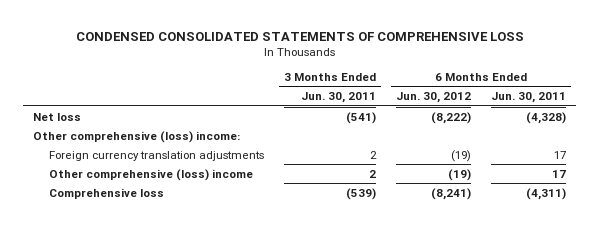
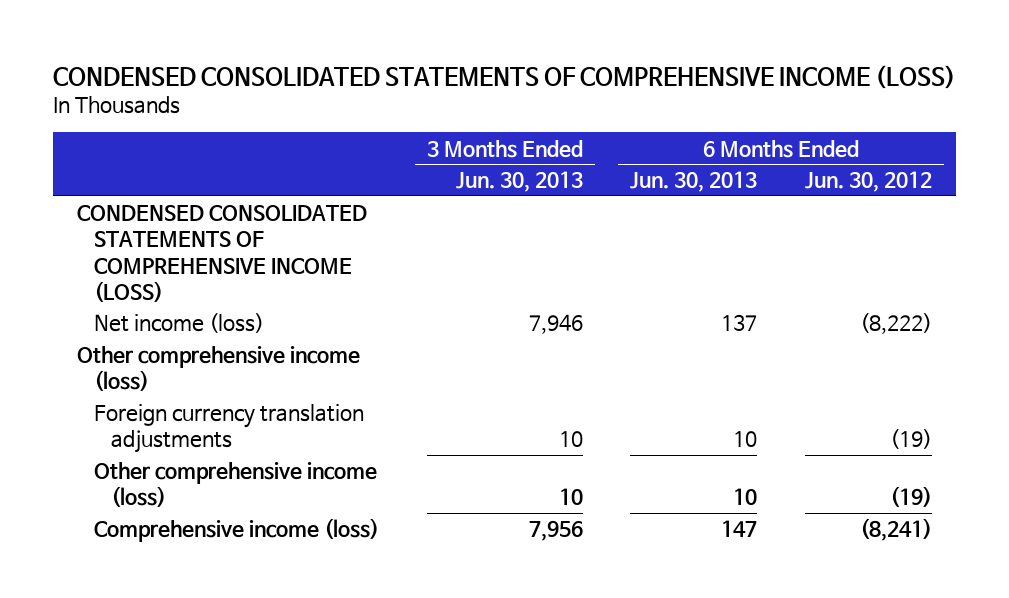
- CONDENSED CONSOLIDATED STATEMENTS OF COMPREHENSIVE LOSS
+ CONDENSED CONSOLIDATED STATEMENTS OF COMPREHENSIVE INCOME (LOSS)
- | 3 Months Ended Jun. 30, 2011 | 6 Months Ended Jun. 30, 2012 | 6 Months Ended Jun. 30, 2011
+ | 3 Months Ended Jun. 30, 2013 | 6 Months Ended Jun. 30, 2013 | 6 Months Ended Jun. 30, 2012
- Net loss | (541) | (8,222) | (4,328)
- Other comprehensive (loss) income:
+ CONDENSED CONSOLIDATED STATEMENTS OF COMPREHENSIVE INCOME (LOSS)
+ Net income (loss) | 7,946 | 137 | (8,222)
+ Other comprehensive income (loss)
- Other comprehensive (loss) income | 2 | (19) | 17
- Comprehensive loss | (539) | (8,241) | (4,311)
+ Other comprehensive income (loss) | 10 | 10 | (19)
+ Comprehensive income (loss) | 7,956 | 147 | (8,241)

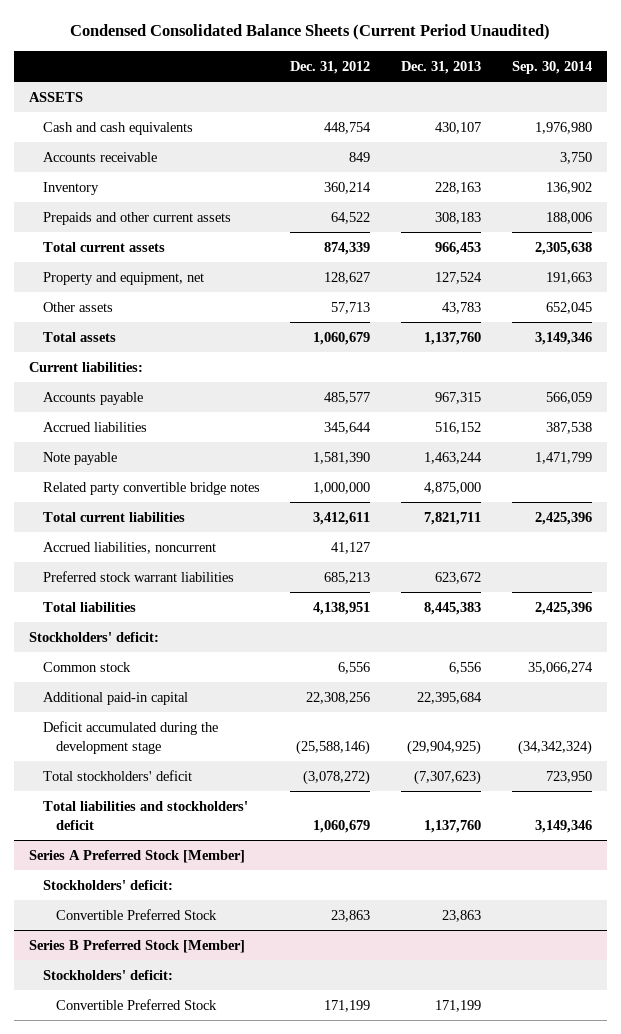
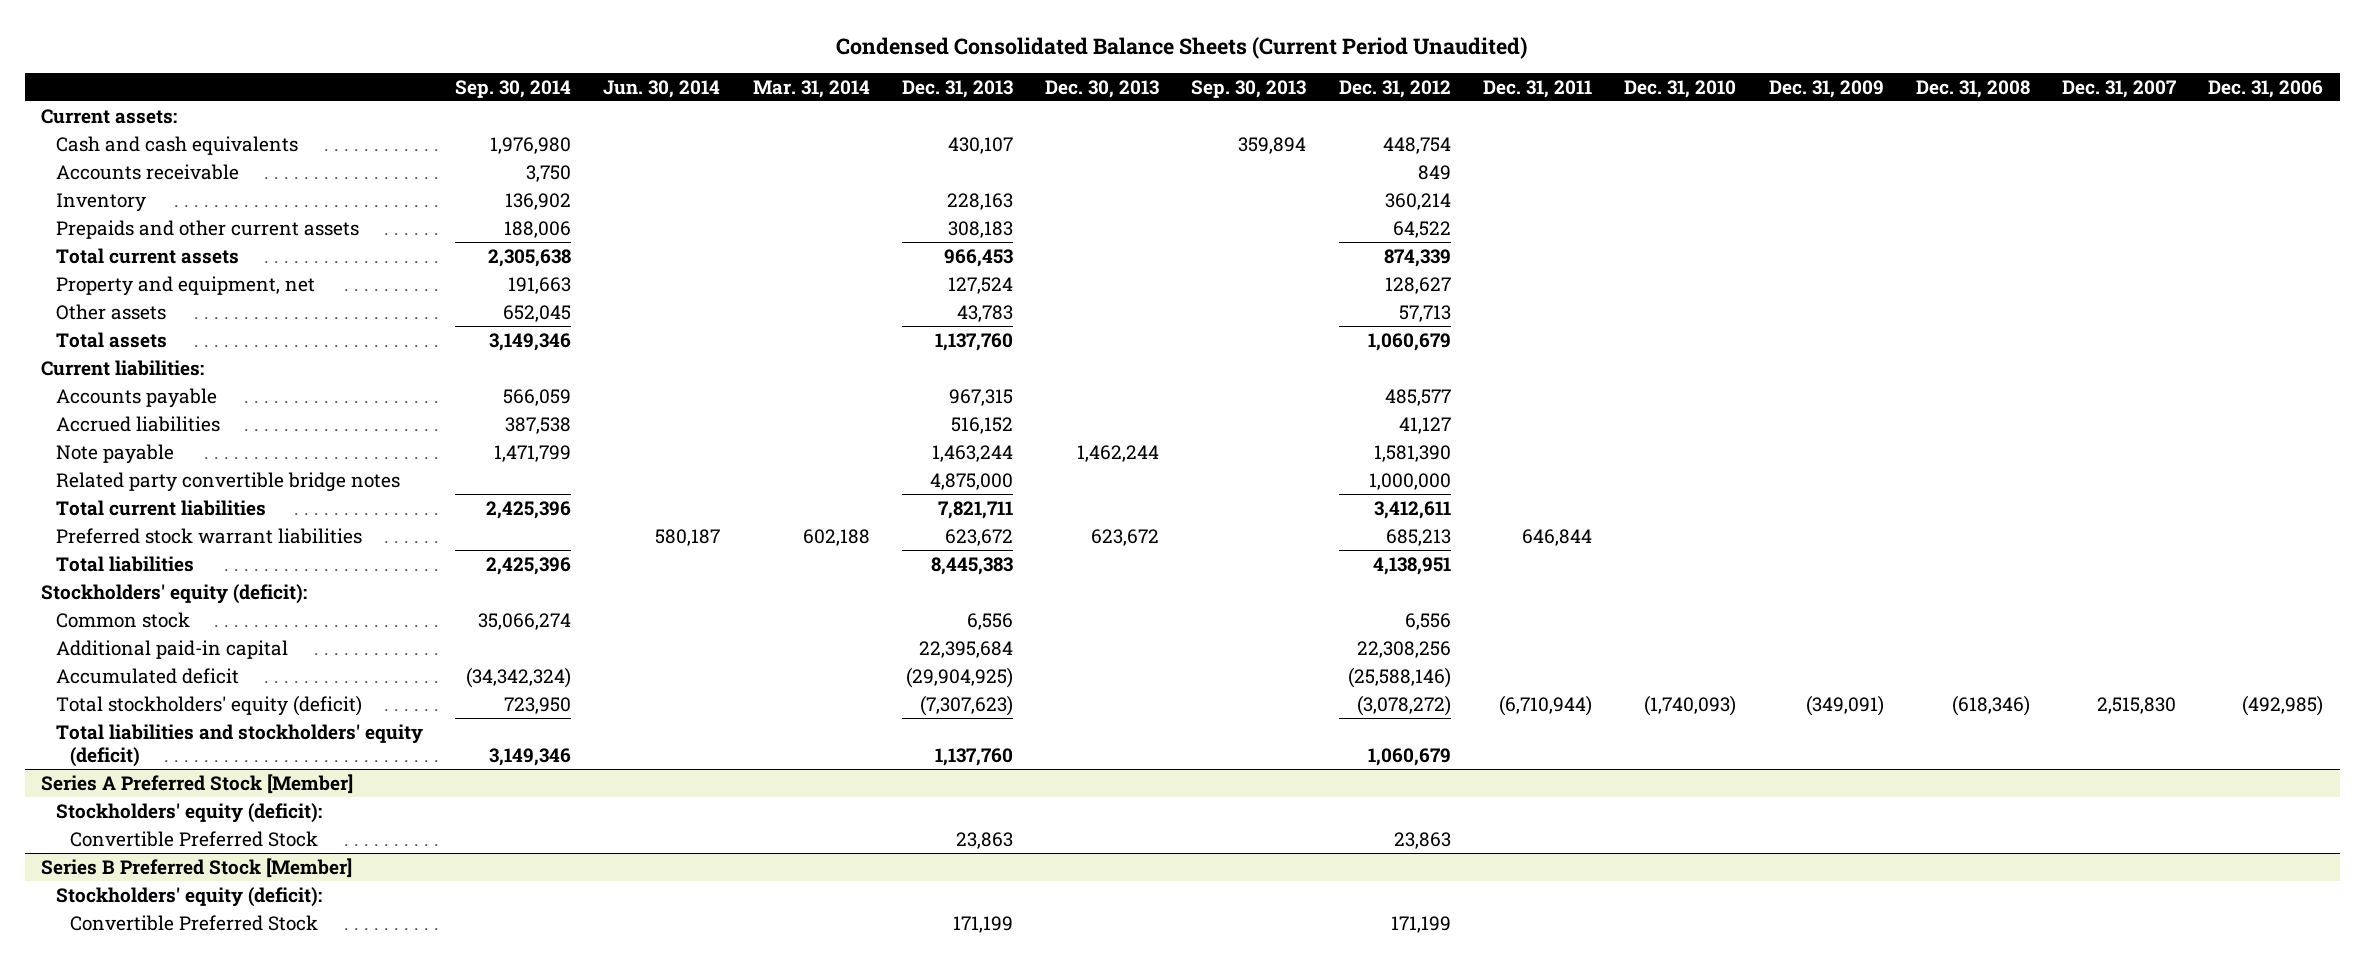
- | Dec. 31, 2012 | Dec. 31, 2013 | Sep. 30, 2014
+ | Sep. 30, 2014 | Jun. 30, 2014 | Mar. 31, 2014 | Dec. 31, 2013 | Dec. 30, 2013 | Sep. 30, 2013 | Dec. 31, 2012 | Dec. 31, 2011 | Dec. 31, 2010 | Dec. 31, 2009 | Dec. 31, 2008 | Dec. 31, 2007 | Dec. 31, 2006
- ASSETS
+ Current assets:
- Accrued liabilities | 345,644 | 516,152 | 387,538
+ Accrued liabilities | 387,538 | | | 516,152 | | | 41,127 | | | | | |
- Accrued liabilities, noncurrent | 41,127 | |
- Stockholders' deficit:
+ Stockholders' equity (deficit):
- Deficit accumulated during the development stage | (25,588,146) | (29,904,925) | (34,342,324)
- Total stockholders' deficit | (3,078,272) | (7,307,623) | 723,950
- Total liabilities and stockholders' deficit | 1,060,679 | 1,137,760 | 3,149,346
+ Accumulated deficit | (34,342,324) | | | (29,904,925) | | | (25,588,146) | | | | | |
+ Total stockholders' equity (deficit) | 723,950 | | | (7,307,623) | | | (3,078,272) | (6,710,944) | (1,740,093) | (349,091) | (618,346) | 2,515,830 | (492,985)
+ Total liabilities and stockholders' equity (deficit) | 3,149,346 | | | 1,137,760 | | | 1,060,679 | | | | | |
@ Series A Preferred Stock [Member]
- Stockholders' deficit:
+ Stockholders' equity (deficit):
@ Series B Preferred Stock [Member]
- Stockholders' deficit:
+ Stockholders' equity (deficit):

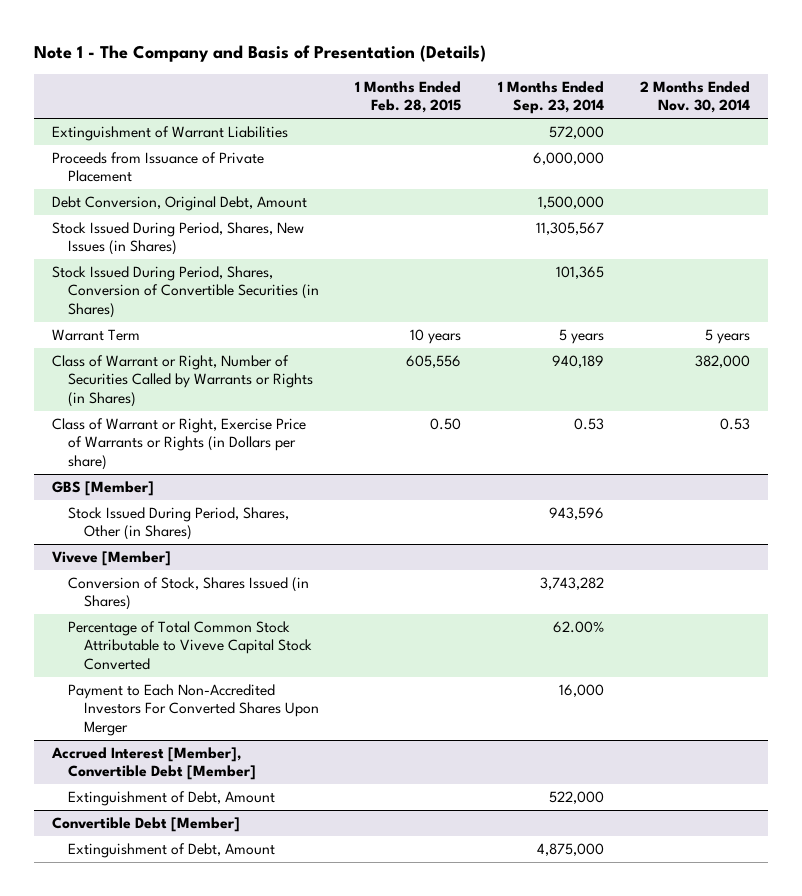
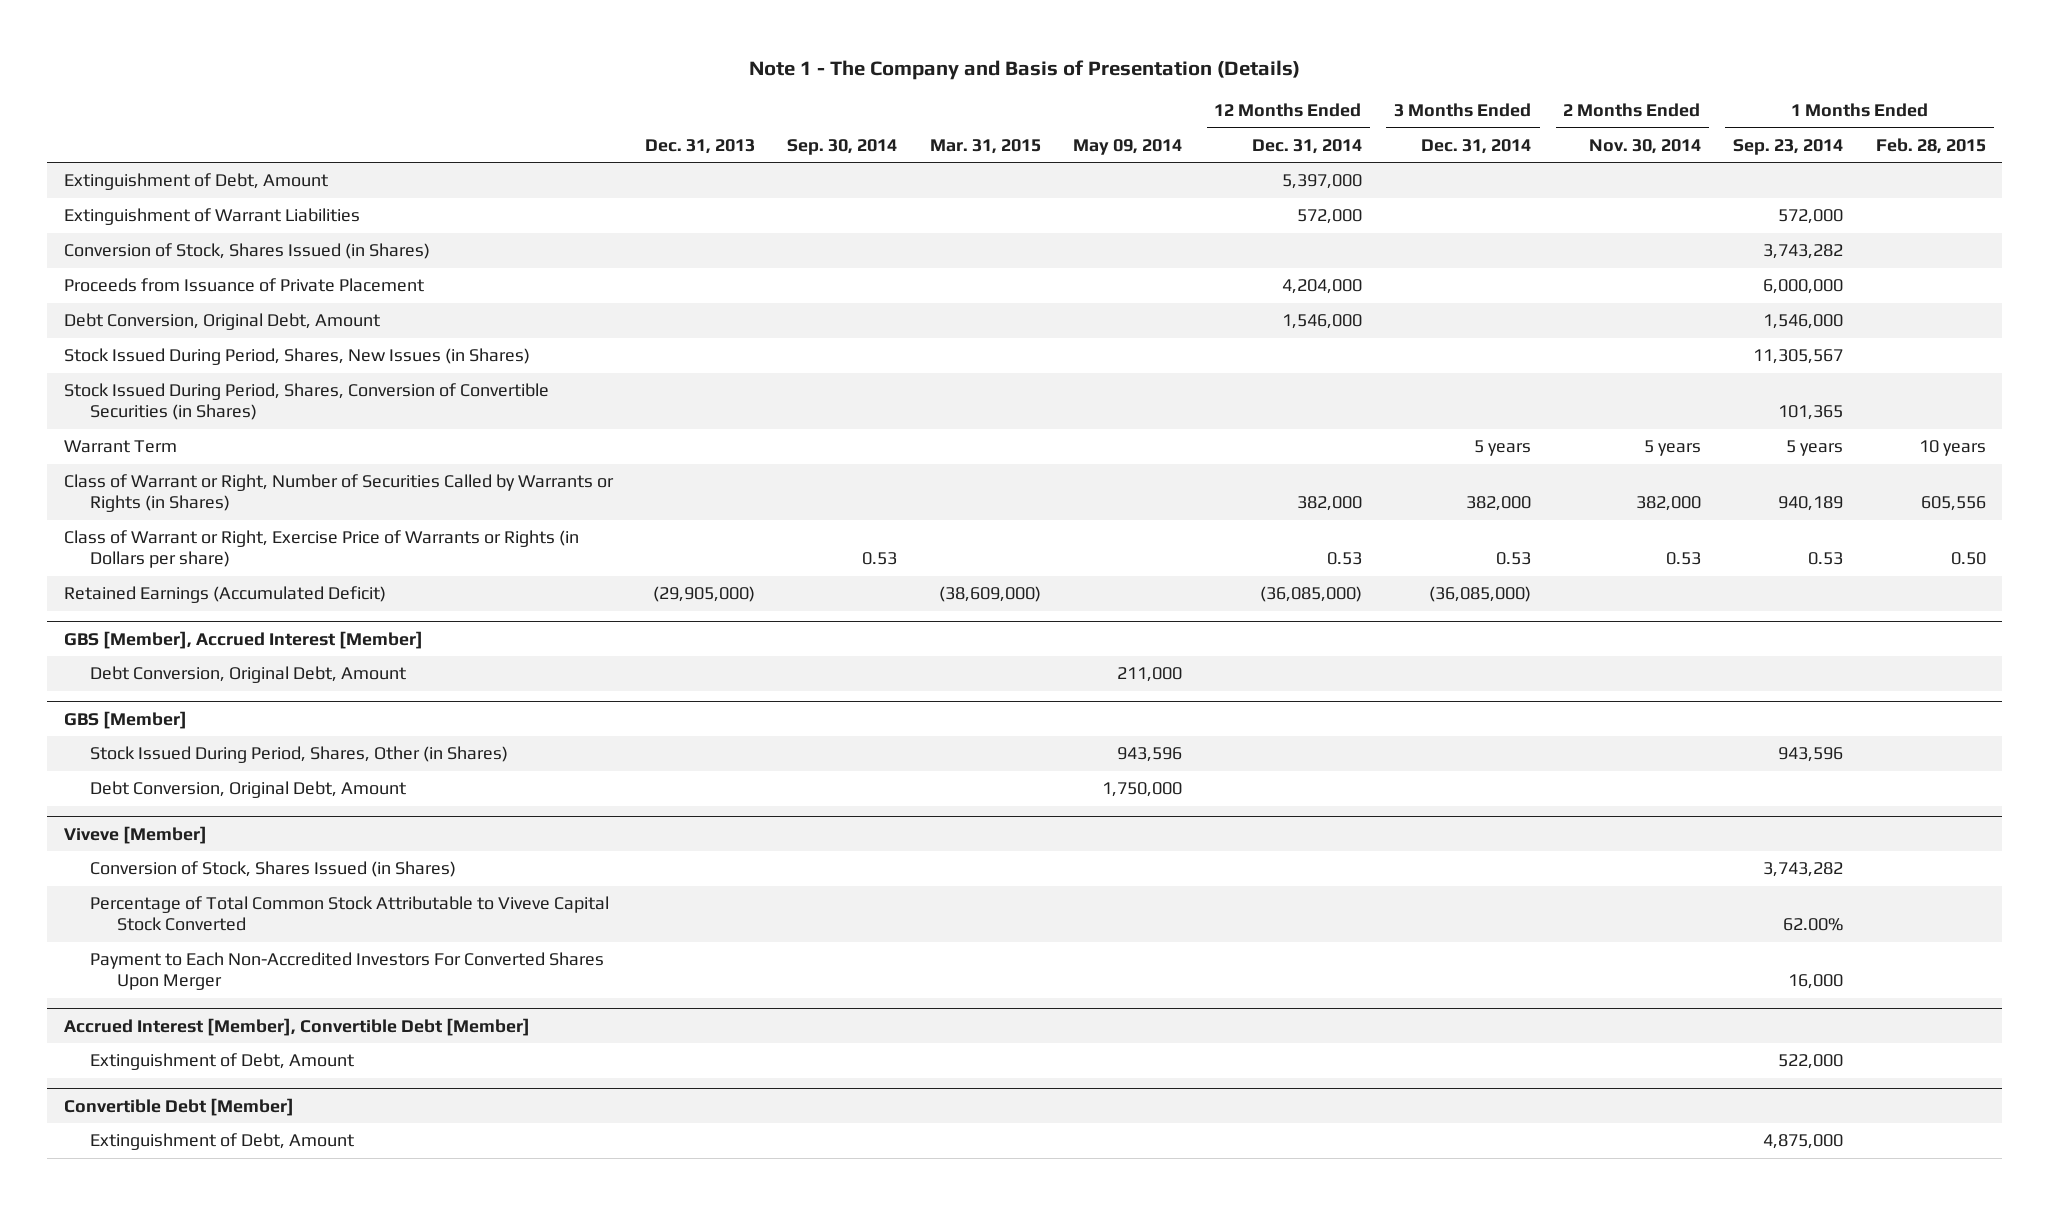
- | 1 Months Ended Feb. 28, 2015 | 1 Months Ended Sep. 23, 2014 | 2 Months Ended Nov. 30, 2014
+ | Dec. 31, 2013 | Sep. 30, 2014 | Mar. 31, 2015 | May 09, 2014 | 12 Months Ended Dec. 31, 2014 | 3 Months Ended Dec. 31, 2014 | 2 Months Ended Nov. 30, 2014 | 1 Months Ended Sep. 23, 2014 | 1 Months Ended Feb. 28, 2015
+ Extinguishment of Debt, Amount | | | | | 5,397,000 | | | |
+ Conversion of Stock, Shares Issued (in Shares) | | | | | | | | 3,743,282 |
- Debt Conversion, Original Debt, Amount | | 1,500,000 |
+ Debt Conversion, Original Debt, Amount | | | | | 1,546,000 | | | 1,546,000 |
+ Retained Earnings (Accumulated Deficit) | (29,905,000) | | (38,609,000) | | (36,085,000) | (36,085,000) | | |
+ GBS [Member], Accrued Interest [Member]
+ Debt Conversion, Original Debt, Amount | | | | 211,000 | | | | |
@ GBS [Member]
+ Debt Conversion, Original Debt, Amount | | | | 1,750,000 | | | | |

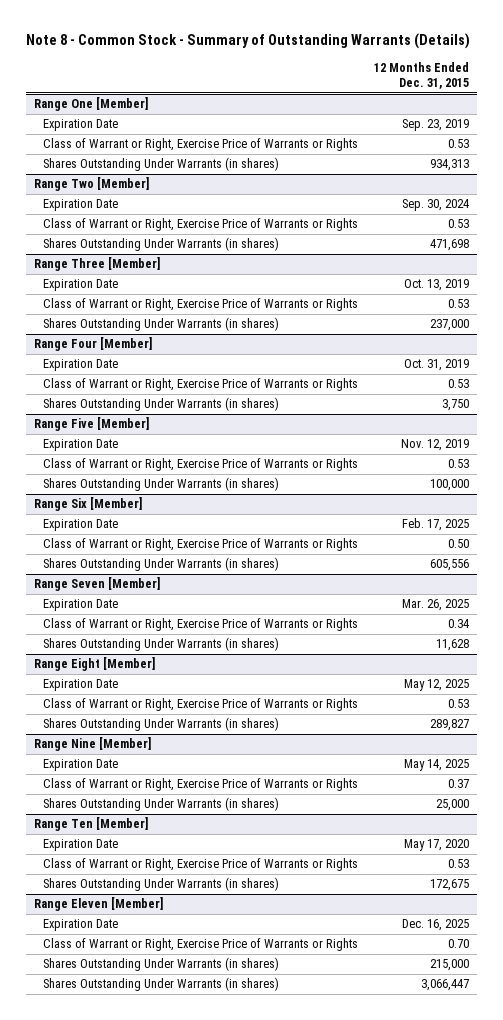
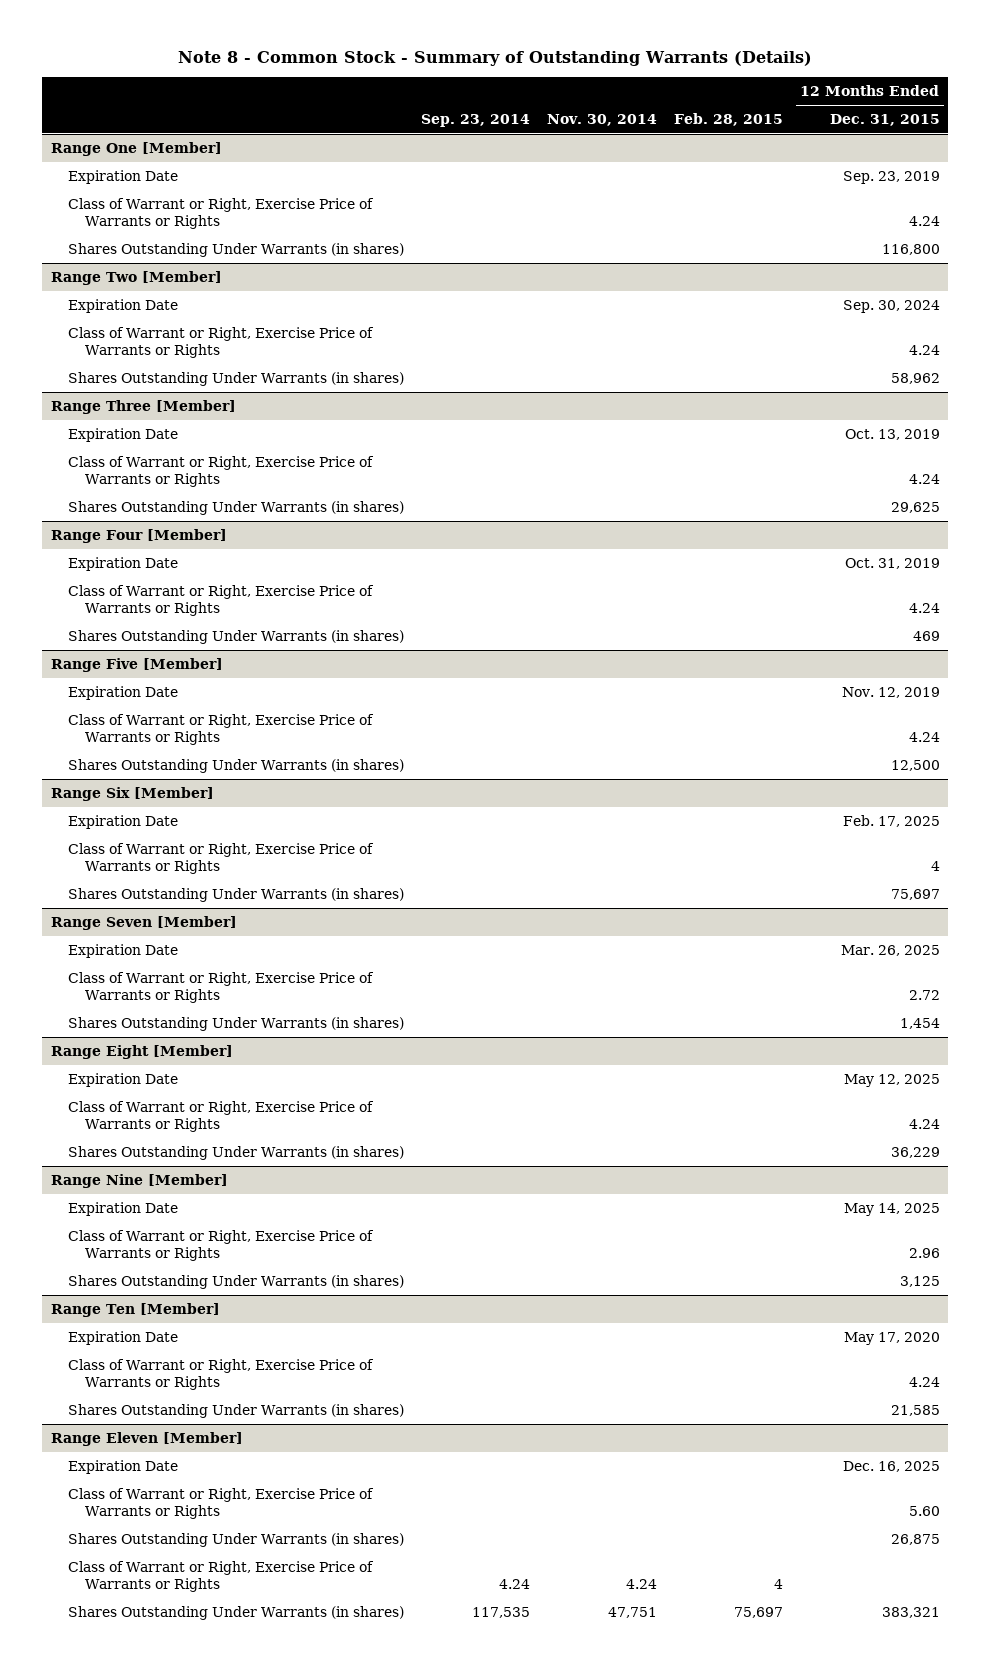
- | 12 Months Ended Dec. 31, 2015
+ | Sep. 23, 2014 | Nov. 30, 2014 | Feb. 28, 2015 | 12 Months Ended Dec. 31, 2015
@ Range One [Member]
- Class of Warrant or Right, Exercise Price of Warrants or Rights | 0.53
- Shares Outstanding Under Warrants (in shares) | 934,313
+ Class of Warrant or Right, Exercise Price of Warrants or Rights | | | | 4.24
+ Shares Outstanding Under Warrants (in shares) | | | | 116,800
@ Range Two [Member]
- Class of Warrant or Right, Exercise Price of Warrants or Rights | 0.53
- Shares Outstanding Under Warrants (in shares) | 471,698
+ Class of Warrant or Right, Exercise Price of Warrants or Rights | | | | 4.24
+ Shares Outstanding Under Warrants (in shares) | | | | 58,962
@ Range Three [Member]
- Class of Warrant or Right, Exercise Price of Warrants or Rights | 0.53
- Shares Outstanding Under Warrants (in shares) | 237,000
+ Class of Warrant or Right, Exercise Price of Warrants or Rights | | | | 4.24
+ Shares Outstanding Under Warrants (in shares) | | | | 29,625
@ Range Four [Member]
- Class of Warrant or Right, Exercise Price of Warrants or Rights | 0.53
- Shares Outstanding Under Warrants (in shares) | 3,750
+ Class of Warrant or Right, Exercise Price of Warrants or Rights | | | | 4.24
+ Shares Outstanding Under Warrants (in shares) | | | | 469
@ Range Five [Member]
- Class of Warrant or Right, Exercise Price of Warrants or Rights | 0.53
- Shares Outstanding Under Warrants (in shares) | 100,000
+ Class of Warrant or Right, Exercise Price of Warrants or Rights | | | | 4.24
+ Shares Outstanding Under Warrants (in shares) | | | | 12,500
@ Range Six [Member]
- Class of Warrant or Right, Exercise Price of Warrants or Rights | 0.50
- Shares Outstanding Under Warrants (in shares) | 605,556
+ Class of Warrant or Right, Exercise Price of Warrants or Rights | | | | 4
+ Shares Outstanding Under Warrants (in shares) | | | | 75,697
@ Range Seven [Member]
- Class of Warrant or Right, Exercise Price of Warrants or Rights | 0.34
- Shares Outstanding Under Warrants (in shares) | 11,628
+ Class of Warrant or Right, Exercise Price of Warrants or Rights | | | | 2.72
+ Shares Outstanding Under Warrants (in shares) | | | | 1,454
@ Range Eight [Member]
- Class of Warrant or Right, Exercise Price of Warrants or Rights | 0.53
- Shares Outstanding Under Warrants (in shares) | 289,827
+ Class of Warrant or Right, Exercise Price of Warrants or Rights | | | | 4.24
+ Shares Outstanding Under Warrants (in shares) | | | | 36,229
@ Range Nine [Member]
- Class of Warrant or Right, Exercise Price of Warrants or Rights | 0.37
- Shares Outstanding Under Warrants (in shares) | 25,000
+ Class of Warrant or Right, Exercise Price of Warrants or Rights | | | | 2.96
+ Shares Outstanding Under Warrants (in shares) | | | | 3,125
@ Range Ten [Member]
- Class of Warrant or Right, Exercise Price of Warrants or Rights | 0.53
- Shares Outstanding Under Warrants (in shares) | 172,675
+ Class of Warrant or Right, Exercise Price of Warrants or Rights | | | | 4.24
+ Shares Outstanding Under Warrants (in shares) | | | | 21,585
@ Range Eleven [Member]
- Class of Warrant or Right, Exercise Price of Warrants or Rights | 0.70
- Shares Outstanding Under Warrants (in shares) | 215,000
- Shares Outstanding Under Warrants (in shares) | 3,066,447
+ Class of Warrant or Right, Exercise Price of Warrants or Rights | | | | 5.60
+ Shares Outstanding Under Warrants (in shares) | | | | 26,875
+ Class of Warrant or Right, Exercise Price of Warrants or Rights | 4.24 | 4.24 | 4 |
+ Shares Outstanding Under Warrants (in shares) | 117,535 | 47,751 | 75,697 | 383,321

